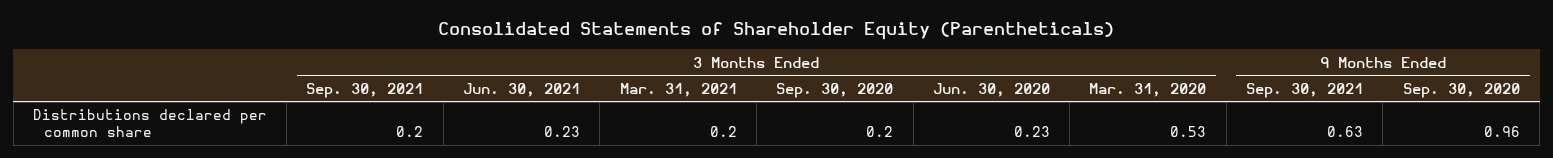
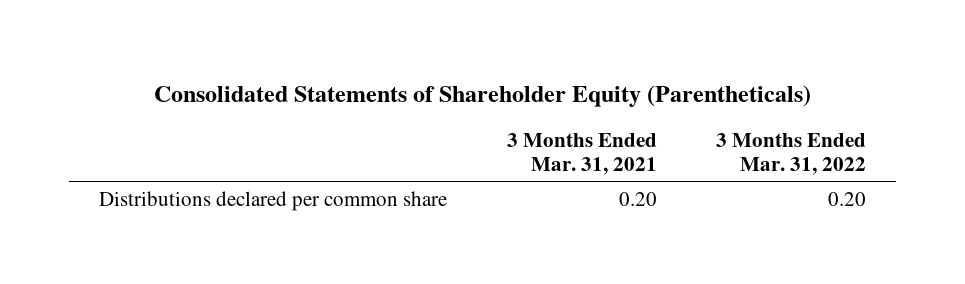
- | 3 Months Ended Sep. 30, 2021 | 3 Months Ended Jun. 30, 2021 | 3 Months Ended Mar. 31, 2021 | 3 Months Ended Sep. 30, 2020 | 3 Months Ended Jun. 30, 2020 | 3 Months Ended Mar. 31, 2020 | 9 Months Ended Sep. 30, 2021 | 9 Months Ended Sep. 30, 2020
+ | 3 Months Ended Mar. 31, 2021 | 3 Months Ended Mar. 31, 2022
- Distributions declared per common share | 0.2 | 0.23 | 0.2 | 0.2 | 0.23 | 0.53 | 0.63 | 0.96
+ Distributions declared per common share | 0.20 | 0.20

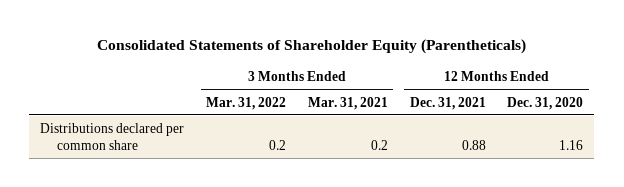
- | 3 Months Ended Mar. 31, 2021 | 3 Months Ended Mar. 31, 2022
+ | 3 Months Ended Mar. 31, 2022 | 3 Months Ended Mar. 31, 2021 | 12 Months Ended Dec. 31, 2021 | 12 Months Ended Dec. 31, 2020
- Distributions declared per common share | 0.20 | 0.20
+ Distributions declared per common share | 0.2 | 0.2 | 0.88 | 1.16

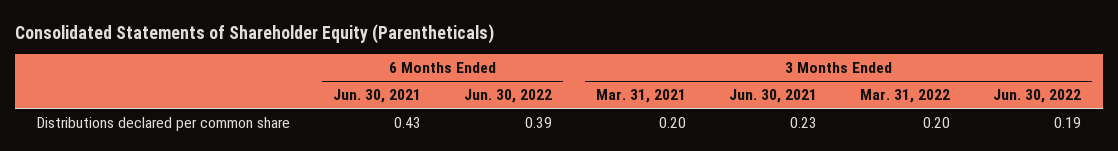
- | 3 Months Ended Mar. 31, 2022 | 3 Months Ended Mar. 31, 2021 | 12 Months Ended Dec. 31, 2021 | 12 Months Ended Dec. 31, 2020
+ | 6 Months Ended Jun. 30, 2021 | 6 Months Ended Jun. 30, 2022 | 3 Months Ended Mar. 31, 2021 | 3 Months Ended Jun. 30, 2021 | 3 Months Ended Mar. 31, 2022 | 3 Months Ended Jun. 30, 2022
- Distributions declared per common share | 0.2 | 0.2 | 0.88 | 1.16
+ Distributions declared per common share | 0.43 | 0.39 | 0.20 | 0.23 | 0.20 | 0.19

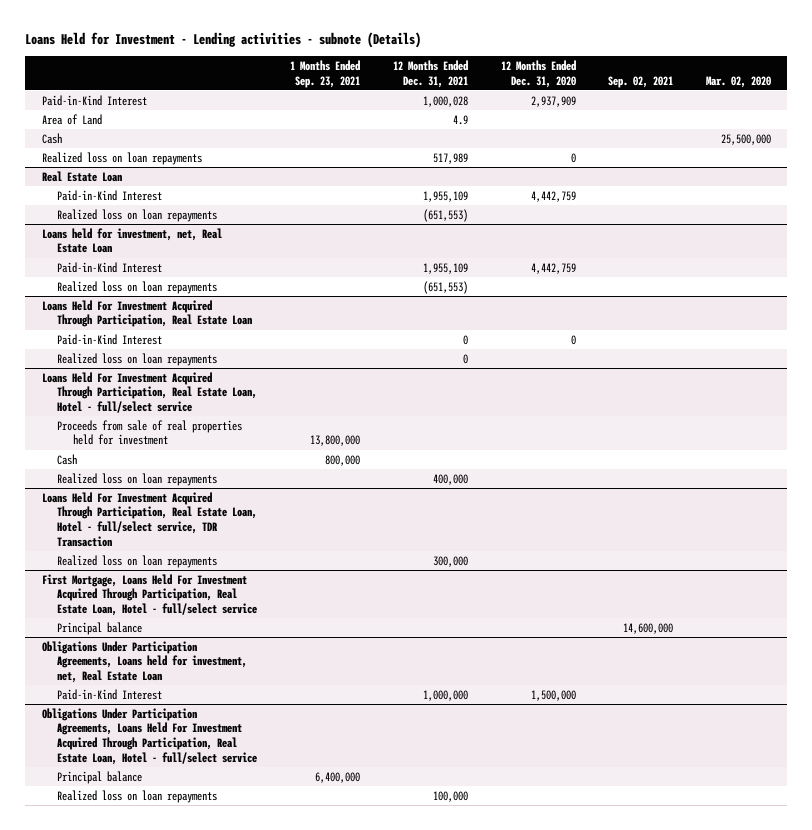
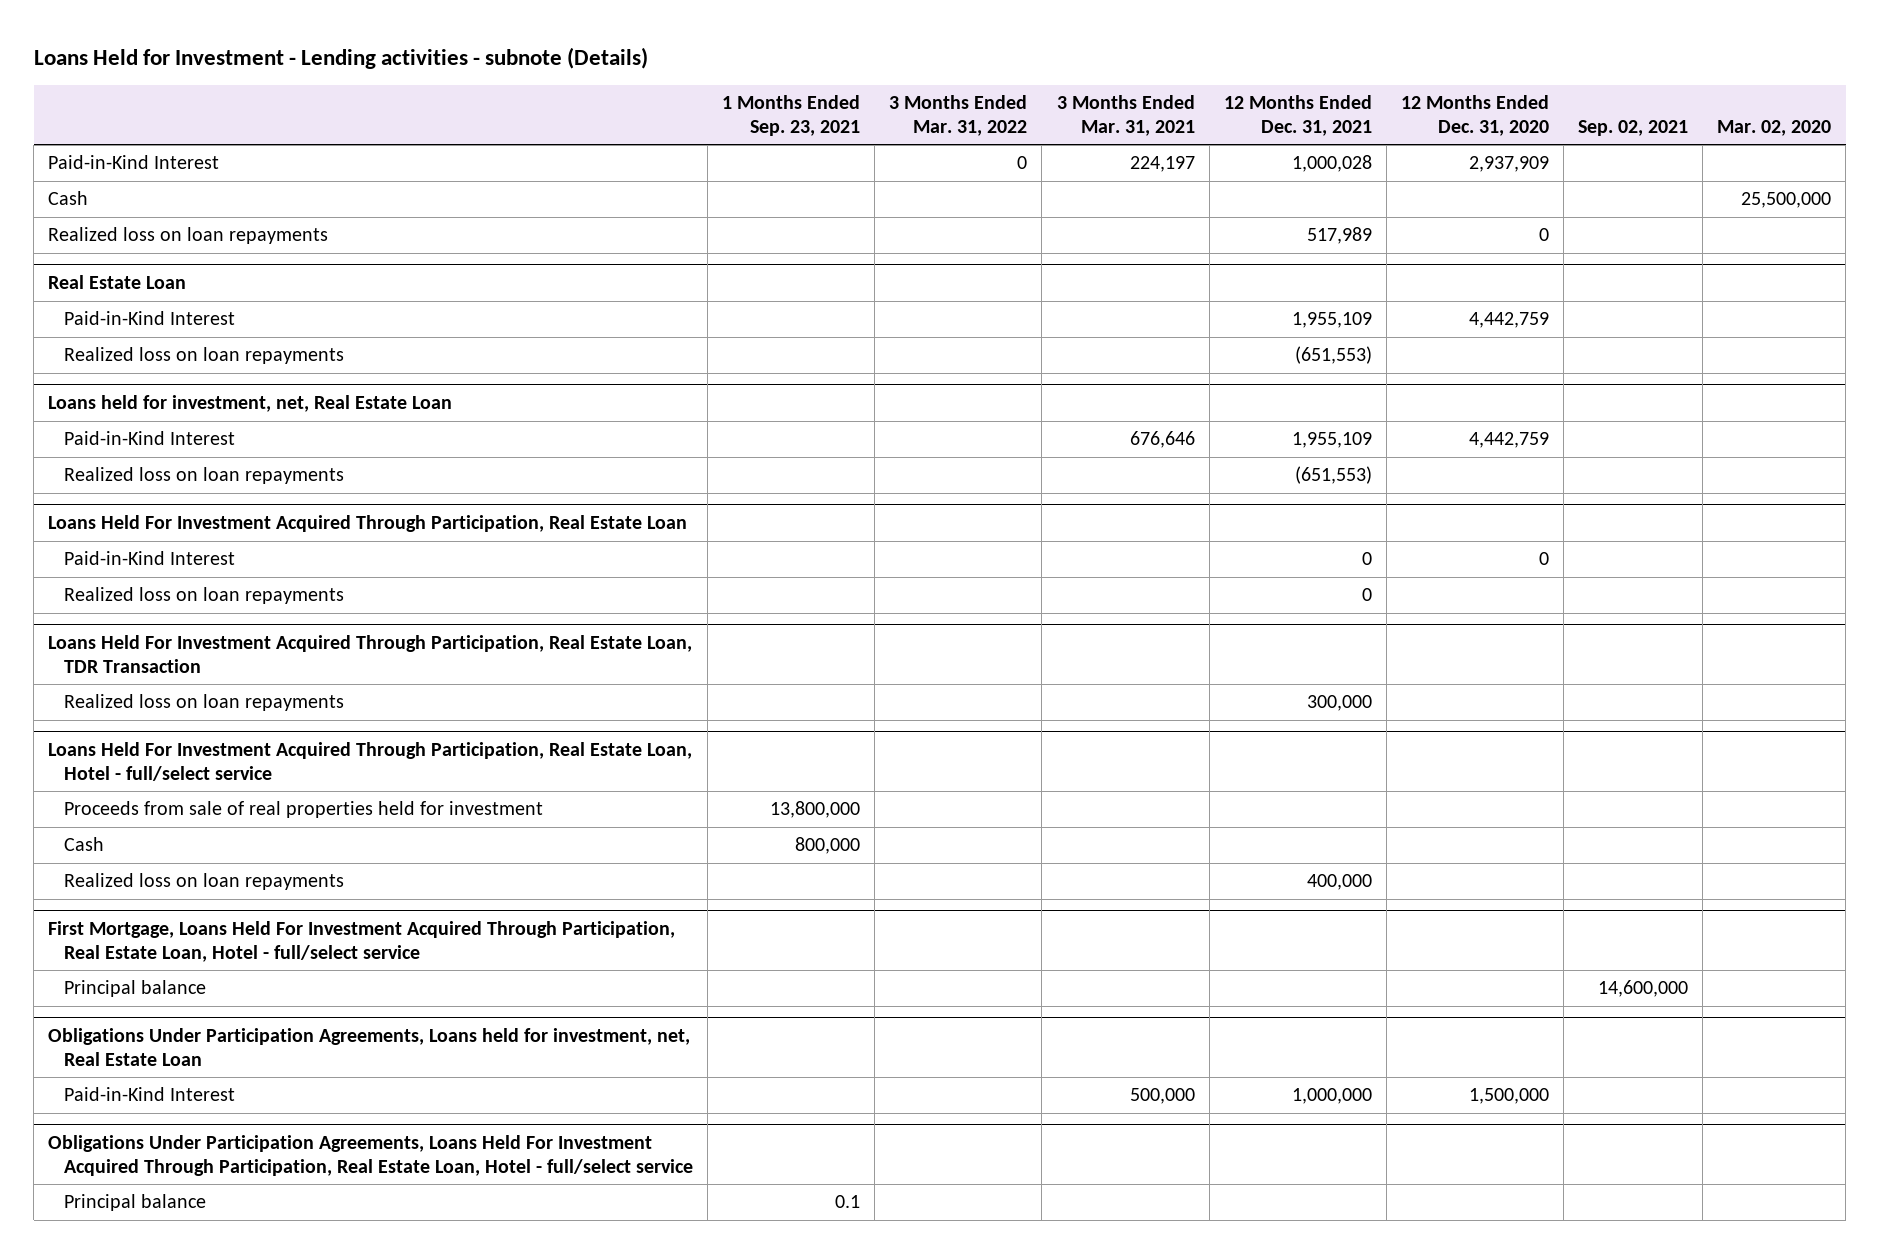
- | 1 Months Ended Sep. 23, 2021 | 12 Months Ended Dec. 31, 2021 | 12 Months Ended Dec. 31, 2020 | Sep. 02, 2021 | Mar. 02, 2020
+ | 1 Months Ended Sep. 23, 2021 | 3 Months Ended Mar. 31, 2022 | 3 Months Ended Mar. 31, 2021 | 12 Months Ended Dec. 31, 2021 | 12 Months Ended Dec. 31, 2020 | Sep. 02, 2021 | Mar. 02, 2020
- Area of Land | | 4.9 | | |
+ Loans Held For Investment Acquired Through Participation, Real Estate Loan, TDR Transaction
+ Realized loss on loan repayments | | | | 300,000 | | |
- Loans Held For Investment Acquired Through Participation, Real Estate Loan, Hotel - full/select service, TDR Transaction
- Realized loss on loan repayments | | 300,000 | | |
@ Obligations Under Participation Agreements, Loans Held For Investment Acquired Through Participation, Real Estate Loan, Hotel - full/select service
- Principal balance | 6,400,000 | | | |
- Realized loss on loan repayments | | 100,000 | | |
+ Principal balance | 0.1 | | | | | |

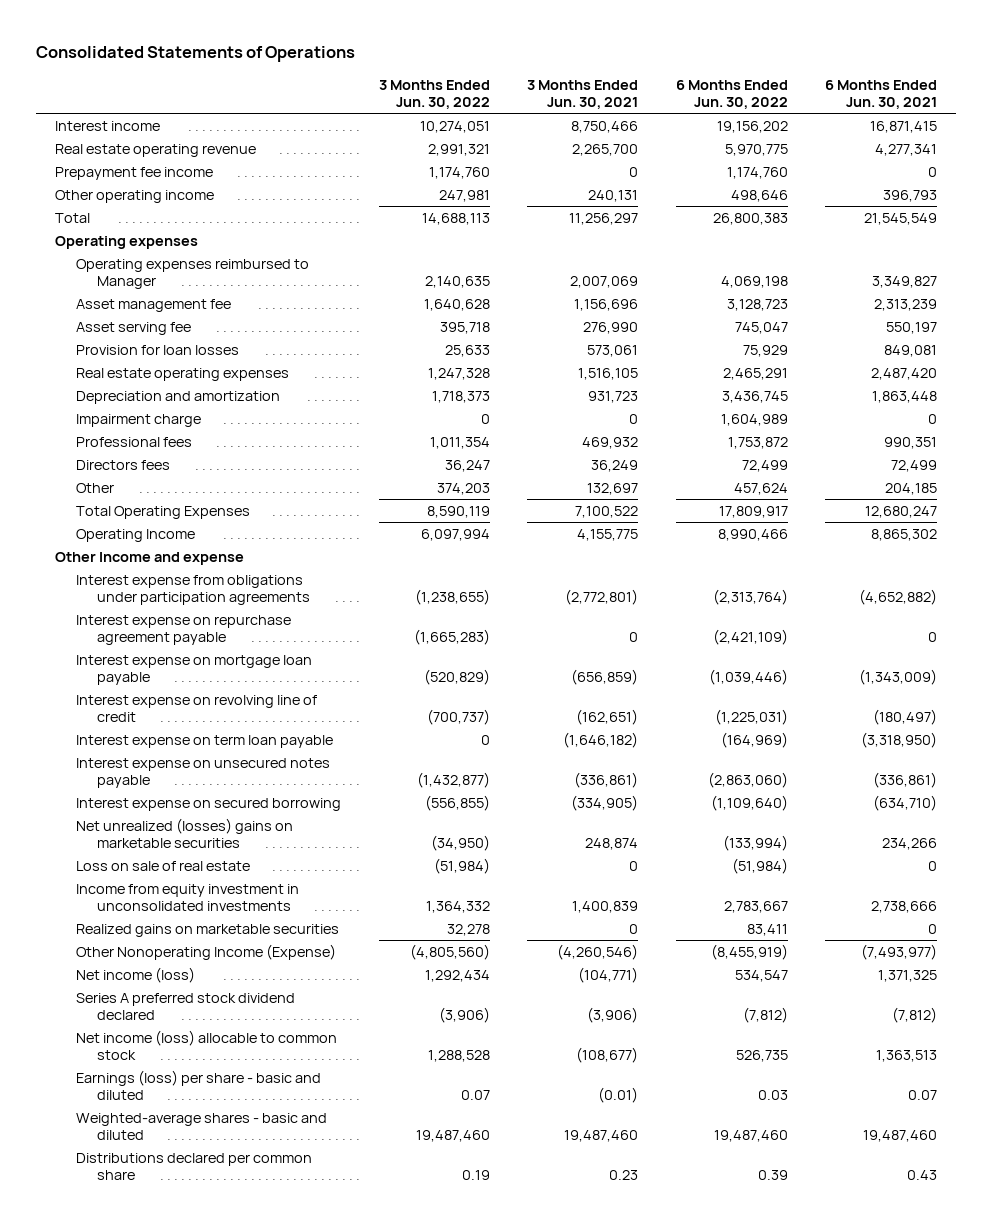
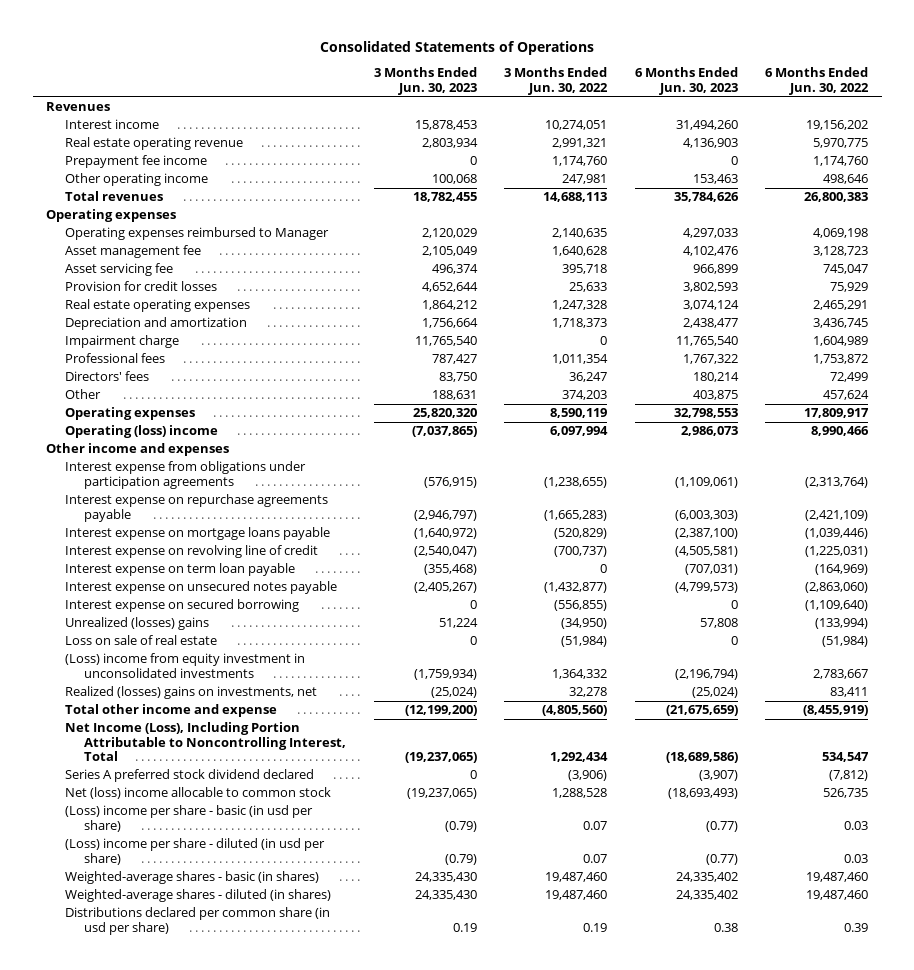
- | 3 Months Ended Jun. 30, 2022 | 3 Months Ended Jun. 30, 2021 | 6 Months Ended Jun. 30, 2022 | 6 Months Ended Jun. 30, 2021
+ | 3 Months Ended Jun. 30, 2023 | 3 Months Ended Jun. 30, 2022 | 6 Months Ended Jun. 30, 2023 | 6 Months Ended Jun. 30, 2022
+ Revenues
- Total | 14,688,113 | 11,256,297 | 26,800,383 | 21,545,549
+ Total revenues | 18,782,455 | 14,688,113 | 35,784,626 | 26,800,383
- Asset serving fee | 395,718 | 276,990 | 745,047 | 550,197
- Provision for loan losses | 25,633 | 573,061 | 75,929 | 849,081
+ Asset servicing fee | 496,374 | 395,718 | 966,899 | 745,047
+ Provision for credit losses | 4,652,644 | 25,633 | 3,802,593 | 75,929
- Directors fees | 36,247 | 36,249 | 72,499 | 72,499
+ Directors' fees | 83,750 | 36,247 | 180,214 | 72,499
- Total Operating Expenses | 8,590,119 | 7,100,522 | 17,809,917 | 12,680,247
- Operating Income | 6,097,994 | 4,155,775 | 8,990,466 | 8,865,302
- Other Income and expense
+ Operating expenses | 25,820,320 | 8,590,119 | 32,798,553 | 17,809,917
+ Operating (loss) income | (7,037,865) | 6,097,994 | 2,986,073 | 8,990,466
+ Other income and expenses
- Interest expense on repurchase agreement payable | (1,665,283) | 0 | (2,421,109) | 0
- Interest expense on mortgage loan payable | (520,829) | (656,859) | (1,039,446) | (1,343,009)
+ Interest expense on repurchase agreements payable | (2,946,797) | (1,665,283) | (6,003,303) | (2,421,109)
+ Interest expense on mortgage loans payable | (1,640,972) | (520,829) | (2,387,100) | (1,039,446)
- Net unrealized (losses) gains on marketable securities | (34,950) | 248,874 | (133,994) | 234,266
+ Unrealized (losses) gains | 51,224 | (34,950) | 57,808 | (133,994)
- Income from equity investment in unconsolidated investments | 1,364,332 | 1,400,839 | 2,783,667 | 2,738,666
- Realized gains on marketable securities | 32,278 | 0 | 83,411 | 0
- Other Nonoperating Income (Expense) | (4,805,560) | (4,260,546) | (8,455,919) | (7,493,977)
- Net income (loss) | 1,292,434 | (104,771) | 534,547 | 1,371,325
+ (Loss) income from equity investment in unconsolidated investments | (1,759,934) | 1,364,332 | (2,196,794) | 2,783,667
+ Realized (losses) gains on investments, net | (25,024) | 32,278 | (25,024) | 83,411
+ Total other income and expense | (12,199,200) | (4,805,560) | (21,675,659) | (8,455,919)
+ Net Income (Loss), Including Portion Attributable to Noncontrolling Interest, Total | (19,237,065) | 1,292,434 | (18,689,586) | 534,547
- Net income (loss) allocable to common stock | 1,288,528 | (108,677) | 526,735 | 1,363,513
- Earnings (loss) per share - basic and diluted | 0.07 | (0.01) | 0.03 | 0.07
- Weighted-average shares - basic and diluted | 19,487,460 | 19,487,460 | 19,487,460 | 19,487,460
- Distributions declared per common share | 0.19 | 0.23 | 0.39 | 0.43
+ Net (loss) income allocable to common stock | (19,237,065) | 1,288,528 | (18,693,493) | 526,735
+ (Loss) income per share - basic (in usd per share) | (0.79) | 0.07 | (0.77) | 0.03
+ (Loss) income per share - diluted (in usd per share) | (0.79) | 0.07 | (0.77) | 0.03
+ Weighted-average shares - basic (in shares) | 24,335,430 | 19,487,460 | 24,335,402 | 19,487,460
+ Weighted-average shares - diluted (in shares) | 24,335,430 | 19,487,460 | 24,335,402 | 19,487,460
+ Distributions declared per common share (in usd per share) | 0.19 | 0.19 | 0.38 | 0.39

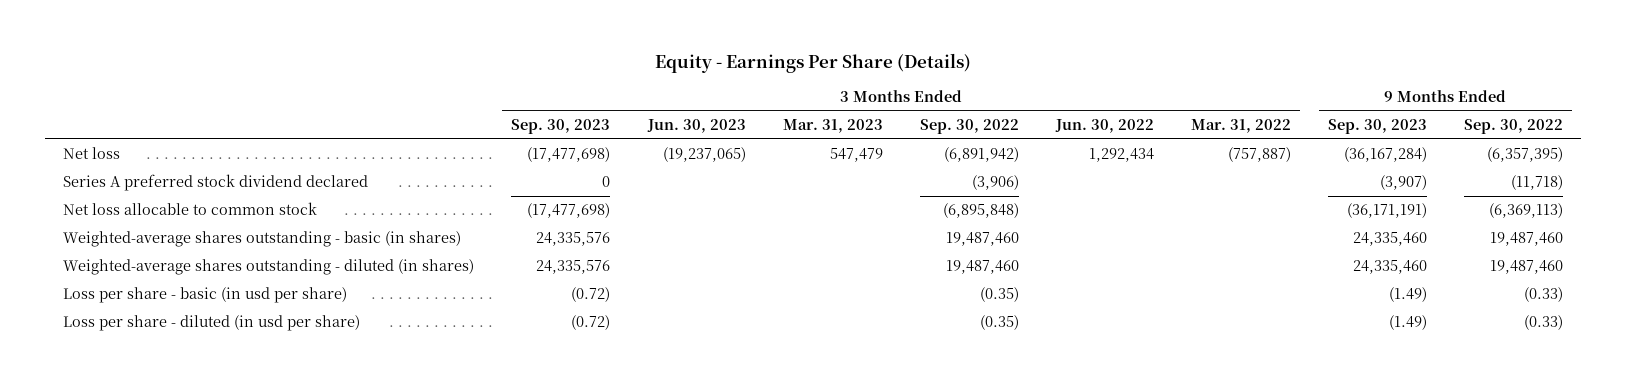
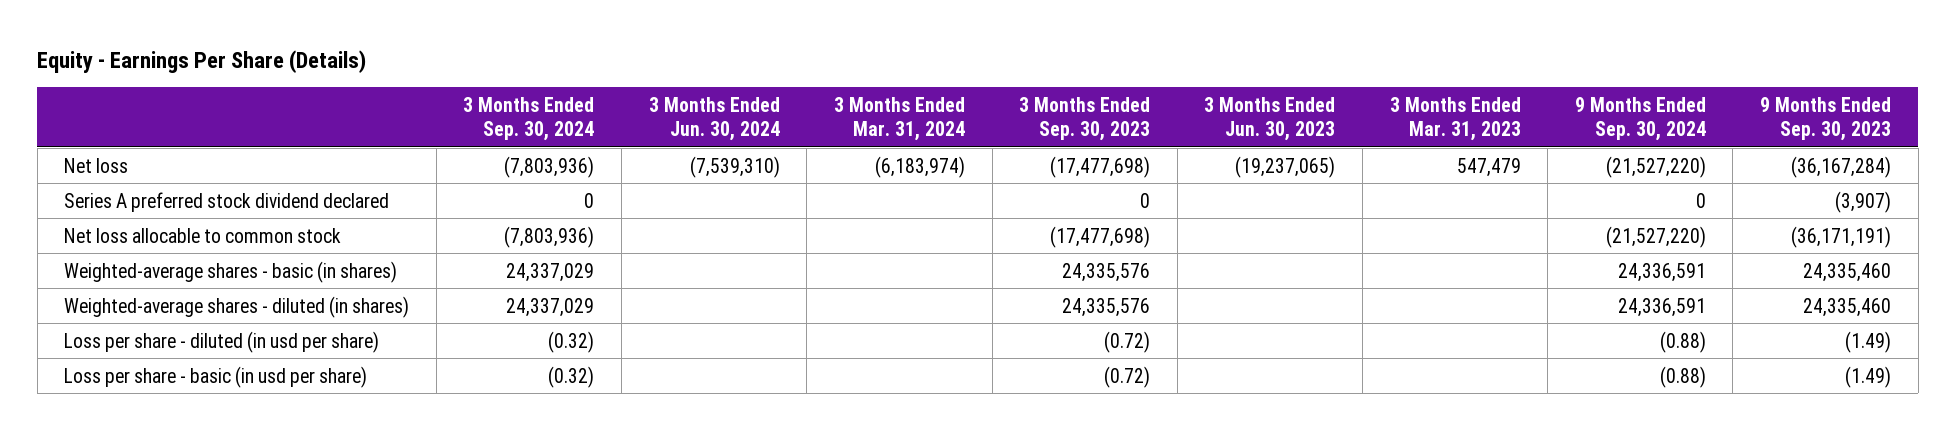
- | 3 Months Ended Sep. 30, 2023 | 3 Months Ended Jun. 30, 2023 | 3 Months Ended Mar. 31, 2023 | 3 Months Ended Sep. 30, 2022 | 3 Months Ended Jun. 30, 2022 | 3 Months Ended Mar. 31, 2022 | 9 Months Ended Sep. 30, 2023 | 9 Months Ended Sep. 30, 2022
+ | 3 Months Ended Sep. 30, 2024 | 3 Months Ended Jun. 30, 2024 | 3 Months Ended Mar. 31, 2024 | 3 Months Ended Sep. 30, 2023 | 3 Months Ended Jun. 30, 2023 | 3 Months Ended Mar. 31, 2023 | 9 Months Ended Sep. 30, 2024 | 9 Months Ended Sep. 30, 2023
- Weighted-average shares outstanding - basic (in shares) | 24,335,576 | | | 19,487,460 | | | 24,335,460 | 19,487,460
- Weighted-average shares outstanding - diluted (in shares) | 24,335,576 | | | 19,487,460 | | | 24,335,460 | 19,487,460
+ Weighted-average shares - basic (in shares) | 24,337,029 | | | 24,335,576 | | | 24,336,591 | 24,335,460
+ Weighted-average shares - diluted (in shares) | 24,337,029 | | | 24,335,576 | | | 24,336,591 | 24,335,460
moved down: Loss per share - basic (in usd per share) | (0.32) | | | (0.72) | | | (0.88) | (1.49)

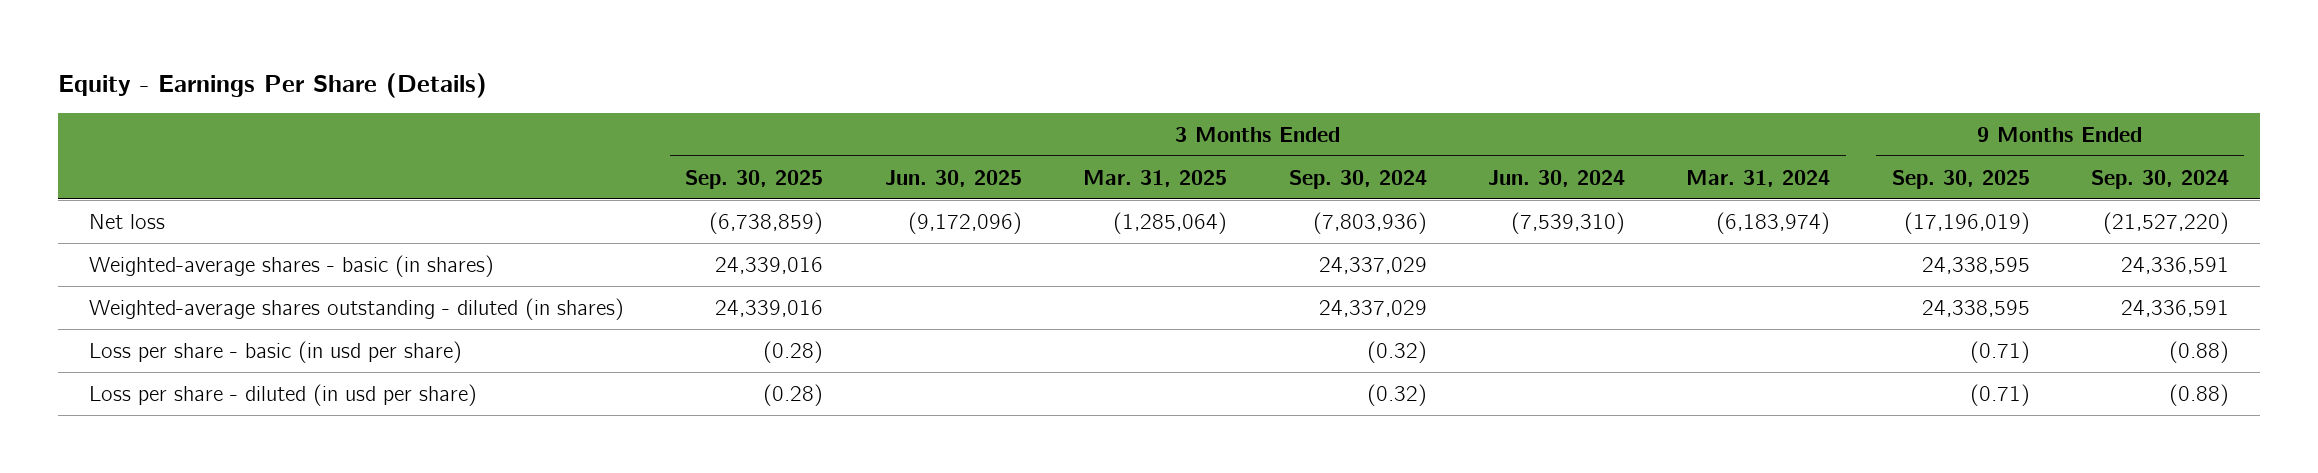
- | 3 Months Ended Sep. 30, 2024 | 3 Months Ended Jun. 30, 2024 | 3 Months Ended Mar. 31, 2024 | 3 Months Ended Sep. 30, 2023 | 3 Months Ended Jun. 30, 2023 | 3 Months Ended Mar. 31, 2023 | 9 Months Ended Sep. 30, 2024 | 9 Months Ended Sep. 30, 2023
+ | 3 Months Ended Sep. 30, 2025 | 3 Months Ended Jun. 30, 2025 | 3 Months Ended Mar. 31, 2025 | 3 Months Ended Sep. 30, 2024 | 3 Months Ended Jun. 30, 2024 | 3 Months Ended Mar. 31, 2024 | 9 Months Ended Sep. 30, 2025 | 9 Months Ended Sep. 30, 2024
- Series A preferred stock dividend declared | 0 | | | 0 | | | 0 | (3,907)
- Net loss allocable to common stock | (7,803,936) | | | (17,477,698) | | | (21,527,220) | (36,171,191)
- Weighted-average shares - diluted (in shares) | 24,337,029 | | | 24,335,576 | | | 24,336,591 | 24,335,460
+ Weighted-average shares outstanding - diluted (in shares) | 24,339,016 | | | 24,337,029 | | | 24,338,595 | 24,336,591
moved down: Loss per share - diluted (in usd per share) | (0.28) | | | (0.32) | | | (0.71) | (0.88)

